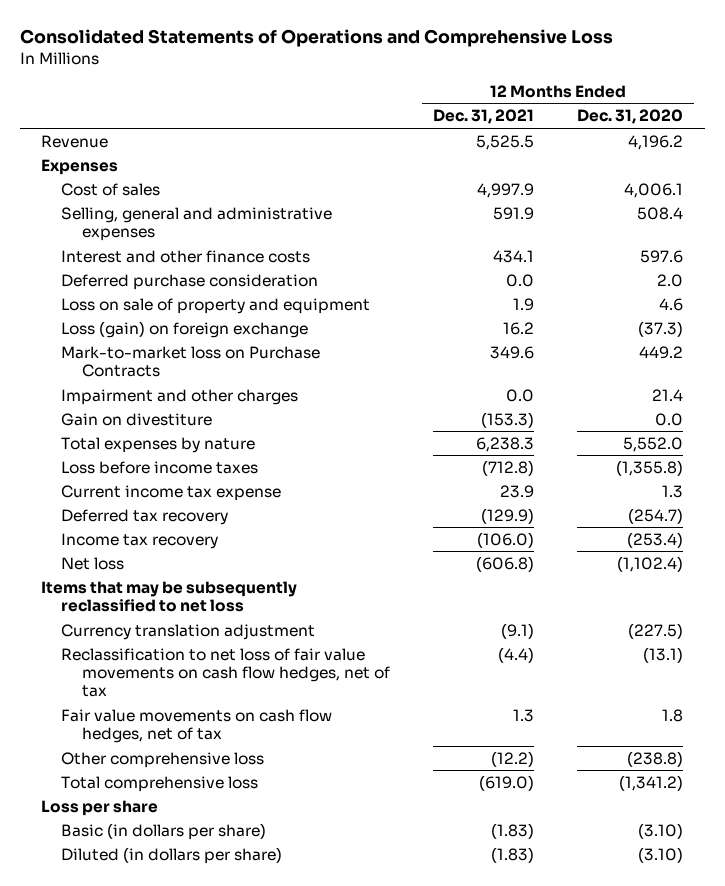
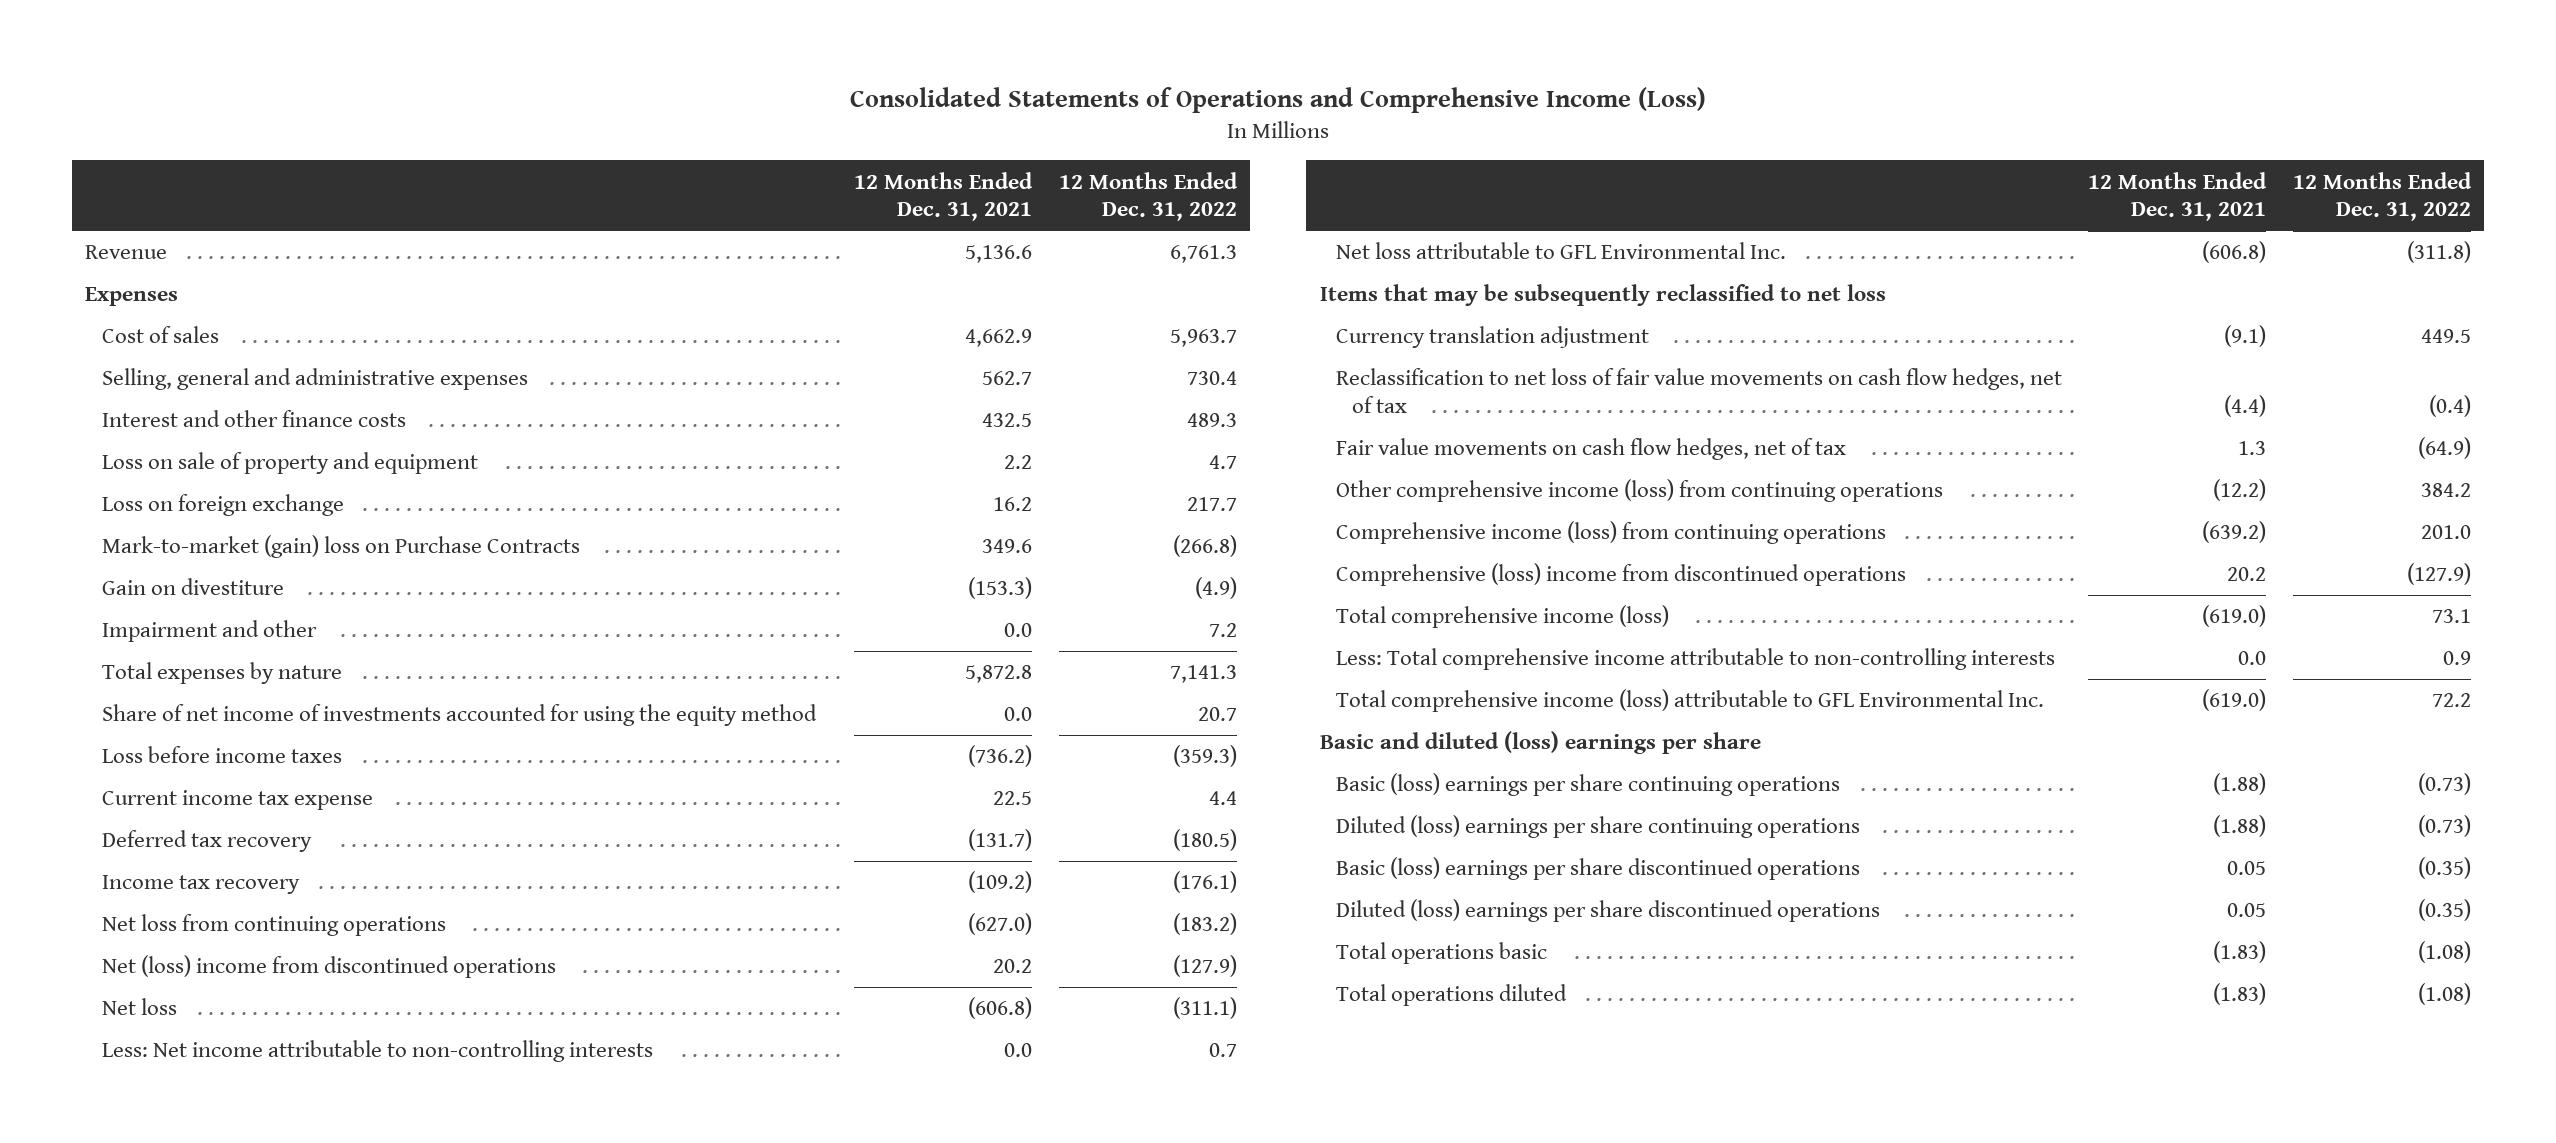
- Consolidated Statements of Operations and Comprehensive Loss
+ Consolidated Statements of Operations and Comprehensive Income (Loss)
- | 12 Months Ended Dec. 31, 2021 | 12 Months Ended Dec. 31, 2020
+ | 12 Months Ended Dec. 31, 2021 | 12 Months Ended Dec. 31, 2022
- Revenue | 5,525.5 | 4,196.2
+ Revenue | 5,136.6 | 6,761.3
- Cost of sales | 4,997.9 | 4,006.1
- Selling, general and administrative expenses | 591.9 | 508.4
- Interest and other finance costs | 434.1 | 597.6
- Deferred purchase consideration | 0.0 | 2.0
- Loss on sale of property and equipment | 1.9 | 4.6
- Loss (gain) on foreign exchange | 16.2 | (37.3)
- Mark-to-market loss on Purchase Contracts | 349.6 | 449.2
- Impairment and other charges | 0.0 | 21.4
+ Cost of sales | 4,662.9 | 5,963.7
+ Selling, general and administrative expenses | 562.7 | 730.4
+ Interest and other finance costs | 432.5 | 489.3
+ Loss on sale of property and equipment | 2.2 | 4.7
+ Loss on foreign exchange | 16.2 | 217.7
+ Mark-to-market (gain) loss on Purchase Contracts | 349.6 | (266.8)
- Total expenses by nature | 6,238.3 | 5,552.0
- Loss before income taxes | (712.8) | (1,355.8)
- Current income tax expense | 23.9 | 1.3
- Deferred tax recovery | (129.9) | (254.7)
- Income tax recovery | (106.0) | (253.4)
+ Impairment and other | 0.0 | 7.2
+ Total expenses by nature | 5,872.8 | 7,141.3
+ Share of net income of investments accounted for using the equity method | 0.0 | 20.7
+ Loss before income taxes | (736.2) | (359.3)
+ Current income tax expense | 22.5 | 4.4
+ Deferred tax recovery | (131.7) | (180.5)
+ Income tax recovery | (109.2) | (176.1)
+ Net loss from continuing operations | (627.0) | (183.2)
+ Net (loss) income from discontinued operations | 20.2 | (127.9)
+ Less: Net income attributable to non-controlling interests | 0.0 | 0.7
+ Net loss attributable to GFL Environmental Inc. | (606.8) | (311.8)
- Other comprehensive loss | (12.2) | (238.8)
- Total comprehensive loss | (619.0) | (1,341.2)
- Loss per share
- Basic (in dollars per share) | (1.83) | (3.10)
- Diluted (in dollars per share) | (1.83) | (3.10)
+ Other comprehensive income (loss) from continuing operations | (12.2) | 384.2
+ Comprehensive income (loss) from continuing operations | (639.2) | 201.0
+ Comprehensive (loss) income from discontinued operations | 20.2 | (127.9)
+ Total comprehensive income (loss) | (619.0) | 73.1
+ Less: Total comprehensive income attributable to non-controlling interests | 0.0 | 0.9
+ Total comprehensive income (loss) attributable to GFL Environmental Inc. | (619.0) | 72.2
+ Basic and diluted (loss) earnings per share
+ Basic (loss) earnings per share continuing operations | (1.88) | (0.73)
+ Diluted (loss) earnings per share continuing operations | (1.88) | (0.73)
+ Basic (loss) earnings per share discontinued operations | 0.05 | (0.35)
+ Diluted (loss) earnings per share discontinued operations | 0.05 | (0.35)
+ Total operations basic | (1.83) | (1.08)
+ Total operations diluted | (1.83) | (1.08)

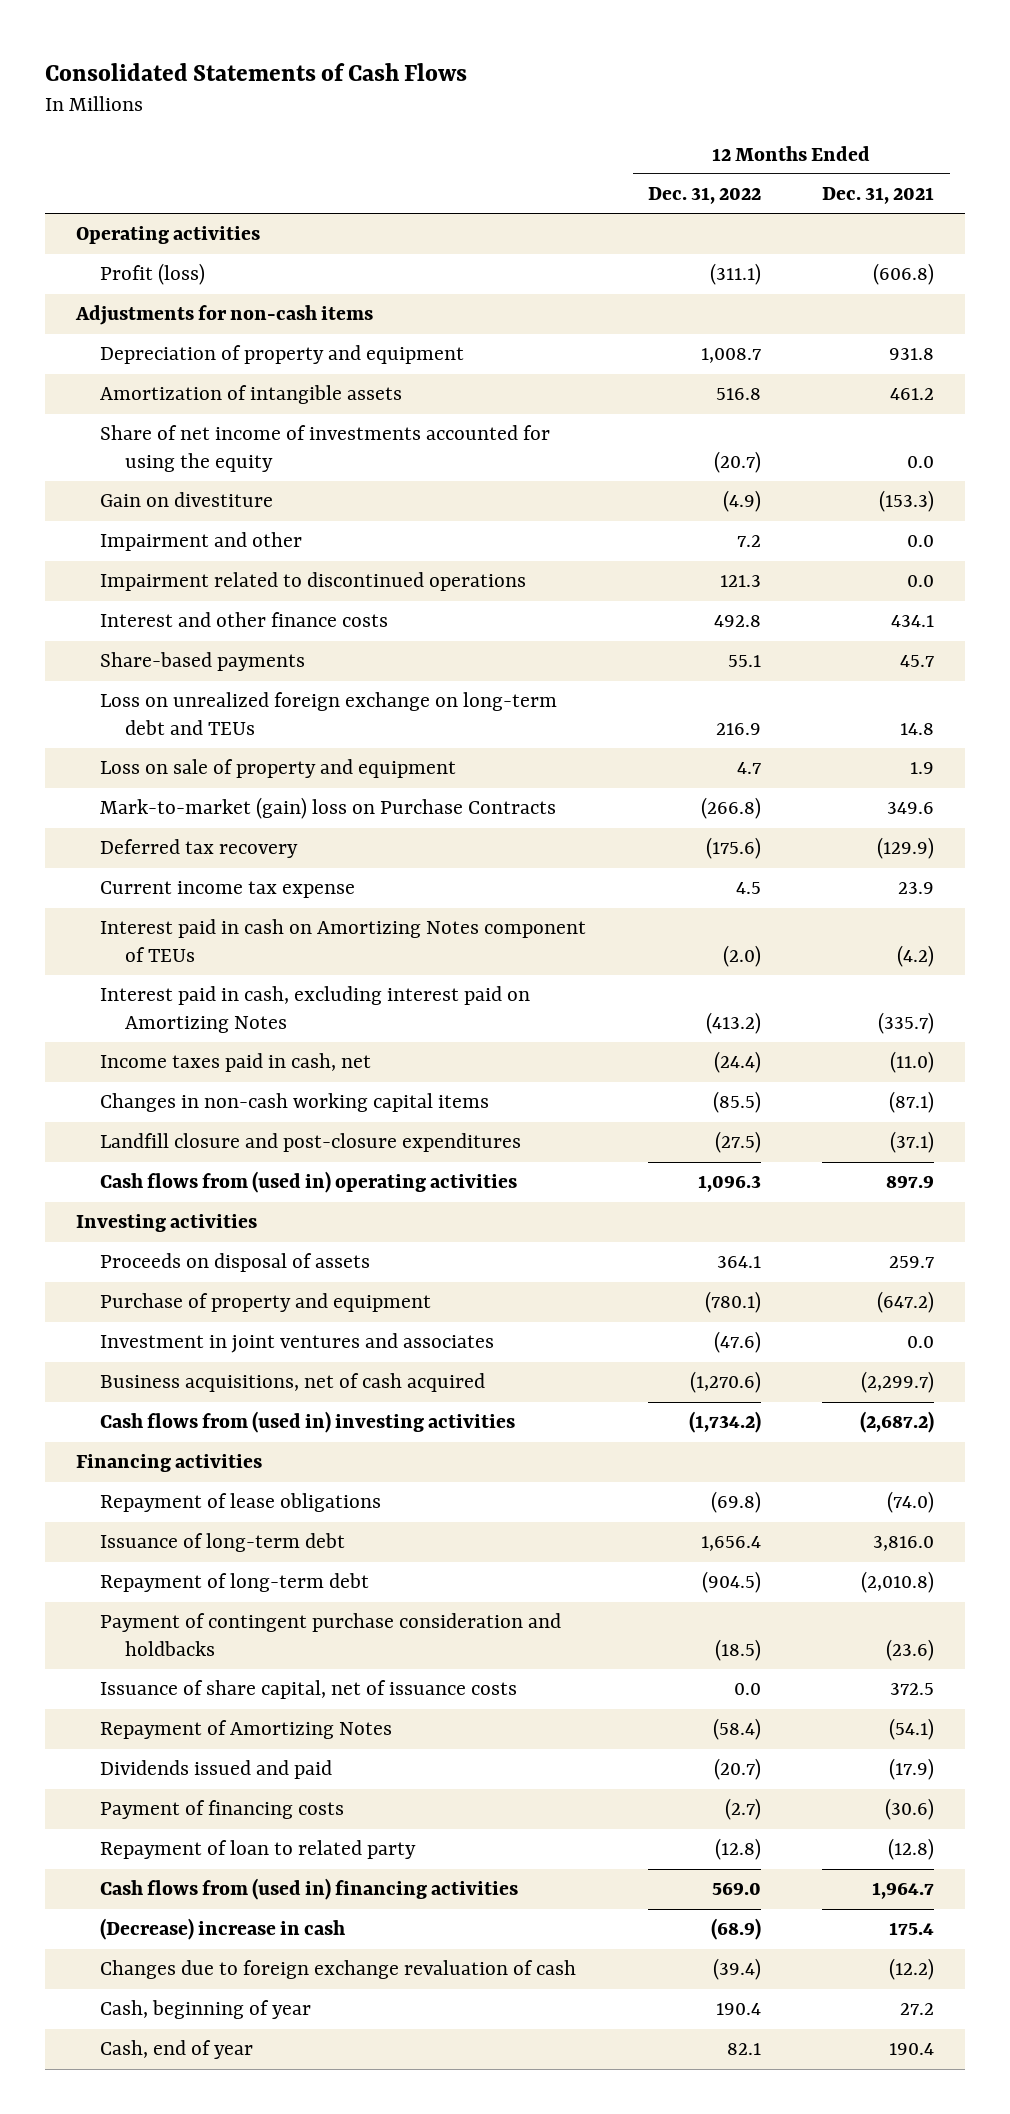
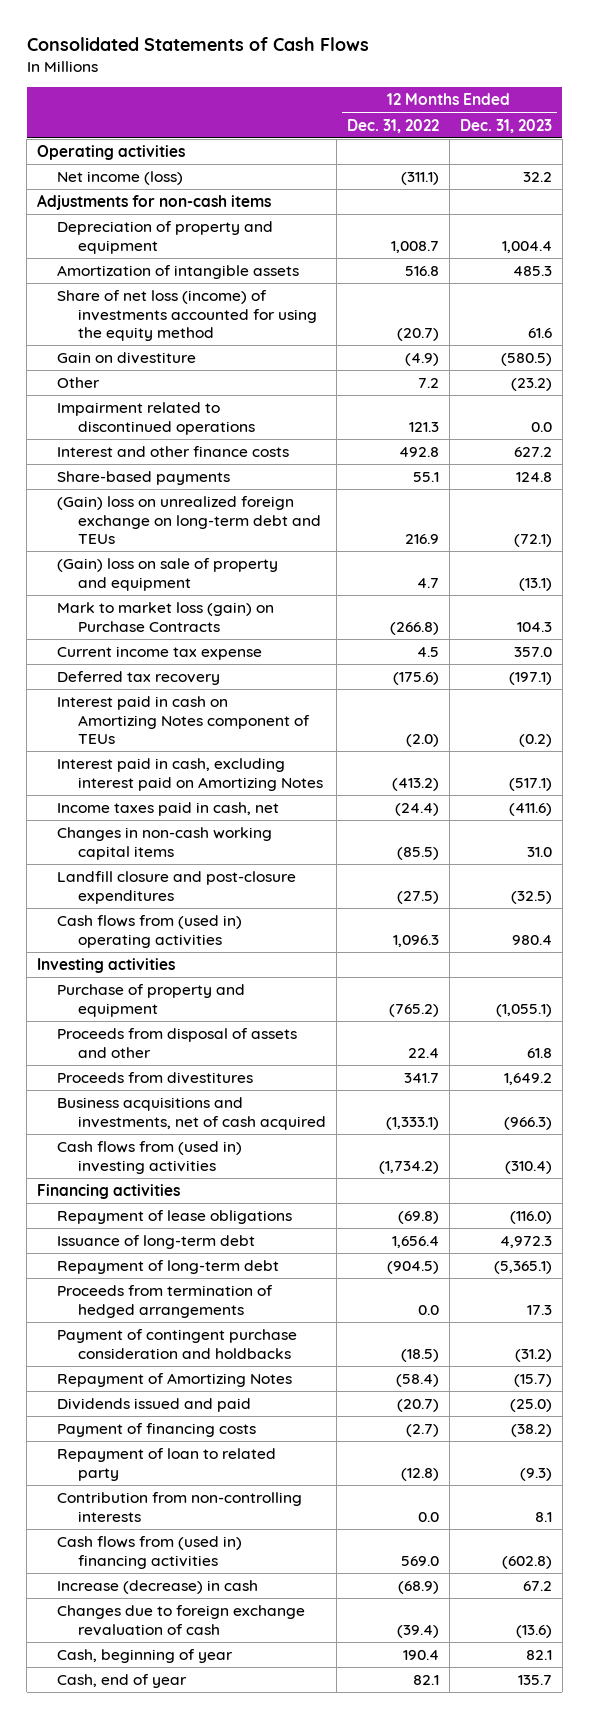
- | 12 Months Ended Dec. 31, 2022 | 12 Months Ended Dec. 31, 2021
+ | 12 Months Ended Dec. 31, 2022 | 12 Months Ended Dec. 31, 2023
- Profit (loss) | (311.1) | (606.8)
+ Net income (loss) | (311.1) | 32.2
- Share of net income of investments accounted for using the equity | (20.7) | 0.0
+ Share of net loss (income) of investments accounted for using the equity method | (20.7) | 61.6
- Impairment and other | 7.2 | 0.0
+ Other | 7.2 | (23.2)
- Loss on unrealized foreign exchange on long-term debt and TEUs | 216.9 | 14.8
- Loss on sale of property and equipment | 4.7 | 1.9
- Mark-to-market (gain) loss on Purchase Contracts | (266.8) | 349.6
+ (Gain) loss on unrealized foreign exchange on long-term debt and TEUs | 216.9 | (72.1)
+ (Gain) loss on sale of property and equipment | 4.7 | (13.1)
+ Mark to market loss (gain) on Purchase Contracts | (266.8) | 104.3
moved down: Deferred tax recovery | (175.6) | (197.1)
- Proceeds on disposal of assets | 364.1 | 259.7
- Purchase of property and equipment | (780.1) | (647.2)
- Investment in joint ventures and associates | (47.6) | 0.0
- Business acquisitions, net of cash acquired | (1,270.6) | (2,299.7)
+ Purchase of property and equipment | (765.2) | (1,055.1)
+ Proceeds from disposal of assets and other | 22.4 | 61.8
+ Proceeds from divestitures | 341.7 | 1,649.2
+ Business acquisitions and investments, net of cash acquired | (1,333.1) | (966.3)
+ Proceeds from termination of hedged arrangements | 0.0 | 17.3
- Issuance of share capital, net of issuance costs | 0.0 | 372.5
+ Contribution from non-controlling interests | 0.0 | 8.1
- (Decrease) increase in cash | (68.9) | 175.4
+ Increase (decrease) in cash | (68.9) | 67.2

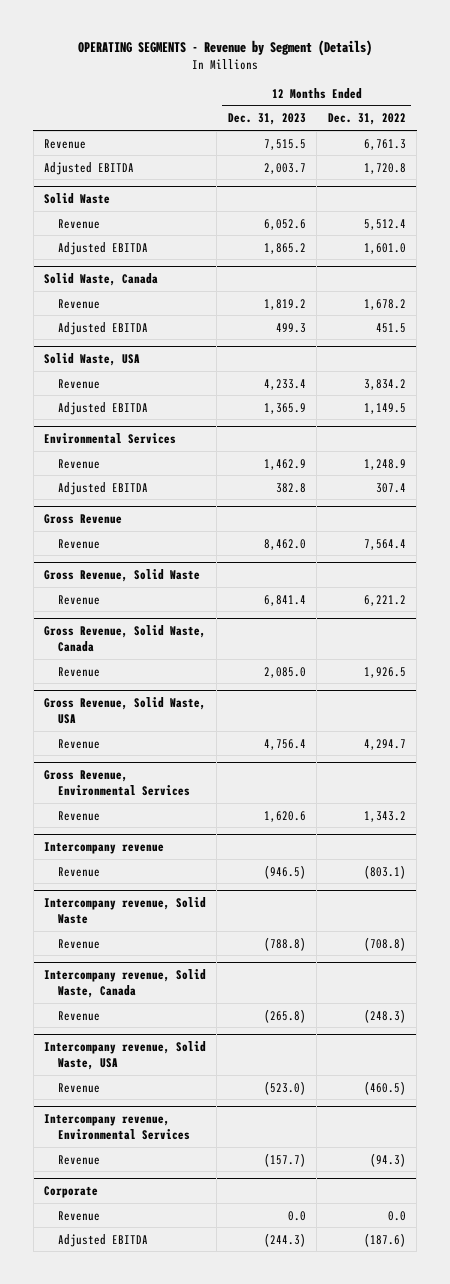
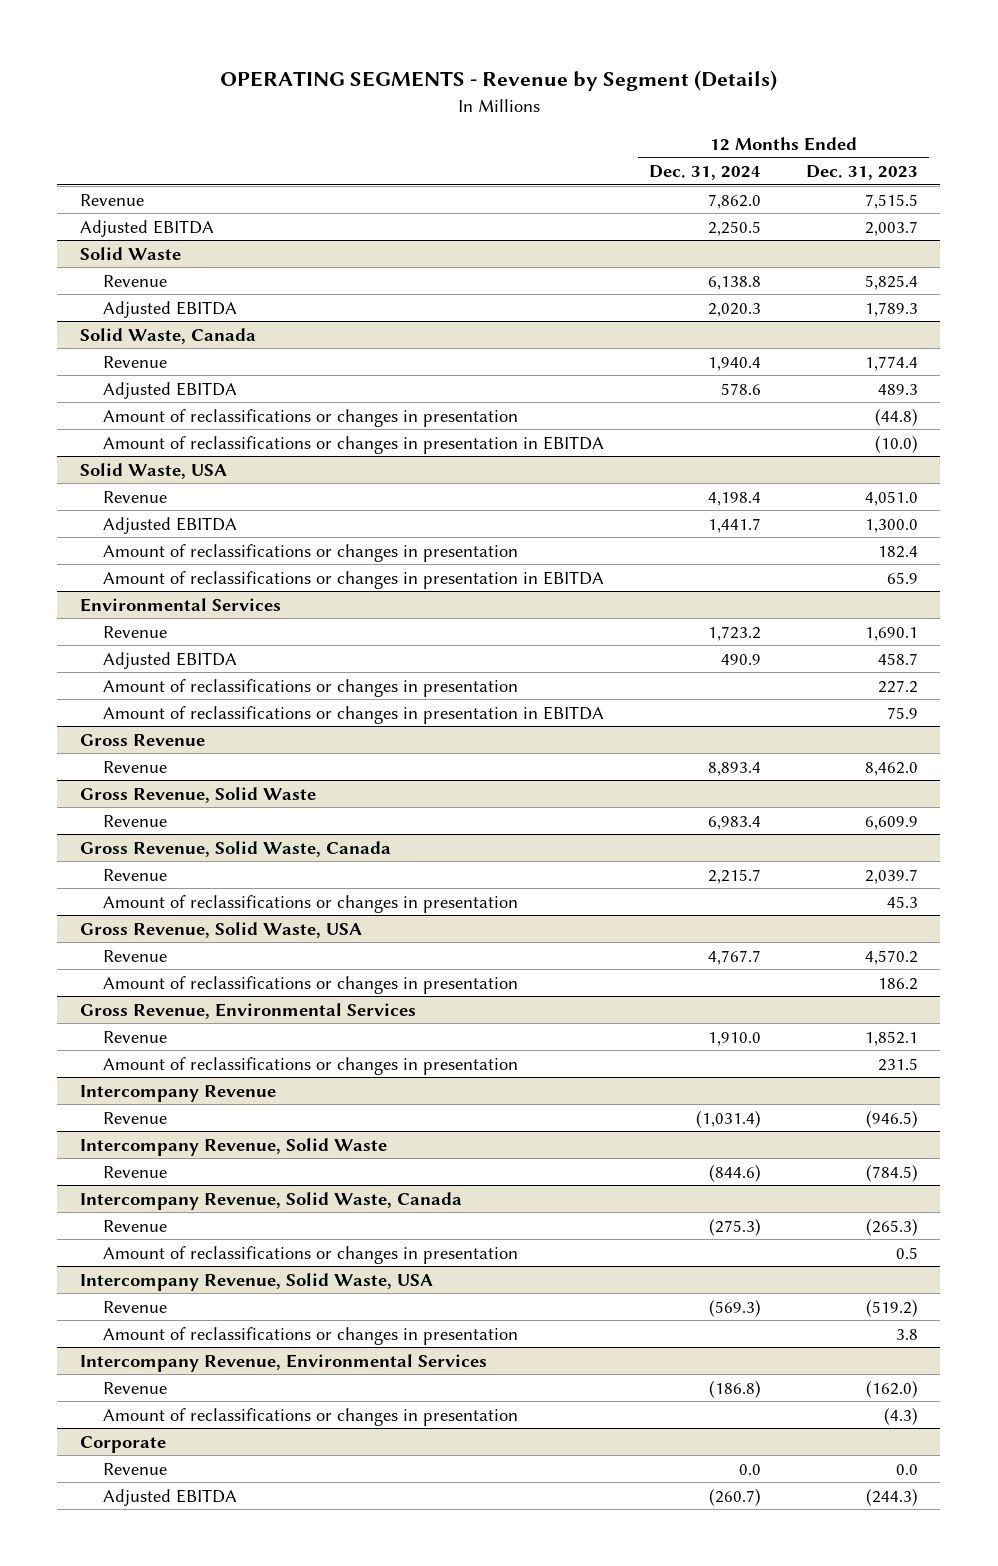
- | 12 Months Ended Dec. 31, 2023 | 12 Months Ended Dec. 31, 2022
+ | 12 Months Ended Dec. 31, 2024 | 12 Months Ended Dec. 31, 2023
@ Solid Waste
- Revenue | 6,052.6 | 5,512.4
- Adjusted EBITDA | 1,865.2 | 1,601.0
+ Revenue | 6,138.8 | 5,825.4
+ Adjusted EBITDA | 2,020.3 | 1,789.3
@ Solid Waste, Canada
- Revenue | 1,819.2 | 1,678.2
- Adjusted EBITDA | 499.3 | 451.5
+ Revenue | 1,940.4 | 1,774.4
+ Adjusted EBITDA | 578.6 | 489.3
+ Amount of reclassifications or changes in presentation | | (44.8)
+ Amount of reclassifications or changes in presentation in EBITDA | | (10.0)
@ Solid Waste, USA
- Revenue | 4,233.4 | 3,834.2
- Adjusted EBITDA | 1,365.9 | 1,149.5
+ Revenue | 4,198.4 | 4,051.0
+ Adjusted EBITDA | 1,441.7 | 1,300.0
+ Amount of reclassifications or changes in presentation | | 182.4
+ Amount of reclassifications or changes in presentation in EBITDA | | 65.9
@ Environmental Services
- Revenue | 1,462.9 | 1,248.9
- Adjusted EBITDA | 382.8 | 307.4
+ Revenue | 1,723.2 | 1,690.1
+ Adjusted EBITDA | 490.9 | 458.7
+ Amount of reclassifications or changes in presentation | | 227.2
+ Amount of reclassifications or changes in presentation in EBITDA | | 75.9
@ Gross Revenue, Solid Waste
- Revenue | 6,841.4 | 6,221.2
+ Revenue | 6,983.4 | 6,609.9
@ Gross Revenue, Solid Waste, Canada
- Revenue | 2,085.0 | 1,926.5
+ Revenue | 2,215.7 | 2,039.7
+ Amount of reclassifications or changes in presentation | | 45.3
@ Gross Revenue, Solid Waste, USA
- Revenue | 4,756.4 | 4,294.7
+ Revenue | 4,767.7 | 4,570.2
+ Amount of reclassifications or changes in presentation | | 186.2
@ Gross Revenue, Environmental Services
- Revenue | 1,620.6 | 1,343.2
- Intercompany revenue
@ Gross Revenue, Environmental Services
+ Revenue | 1,910.0 | 1,852.1
+ Amount of reclassifications or changes in presentation | | 231.5
+ Intercompany Revenue
- Intercompany revenue, Solid Waste
- Revenue | (788.8) | (708.8)
- Intercompany revenue, Solid Waste, Canada
- Revenue | (265.8) | (248.3)
- Intercompany revenue, Solid Waste, USA
- Revenue | (523.0) | (460.5)
- Intercompany revenue, Environmental Services
- Revenue | (157.7) | (94.3)
+ Intercompany Revenue, Solid Waste
+ Revenue | (844.6) | (784.5)
+ Intercompany Revenue, Solid Waste, Canada
+ Revenue | (275.3) | (265.3)
+ Amount of reclassifications or changes in presentation | | 0.5
+ Intercompany Revenue, Solid Waste, USA
+ Revenue | (569.3) | (519.2)
+ Amount of reclassifications or changes in presentation | | 3.8
+ Intercompany Revenue, Environmental Services
+ Revenue | (186.8) | (162.0)
+ Amount of reclassifications or changes in presentation | | (4.3)

